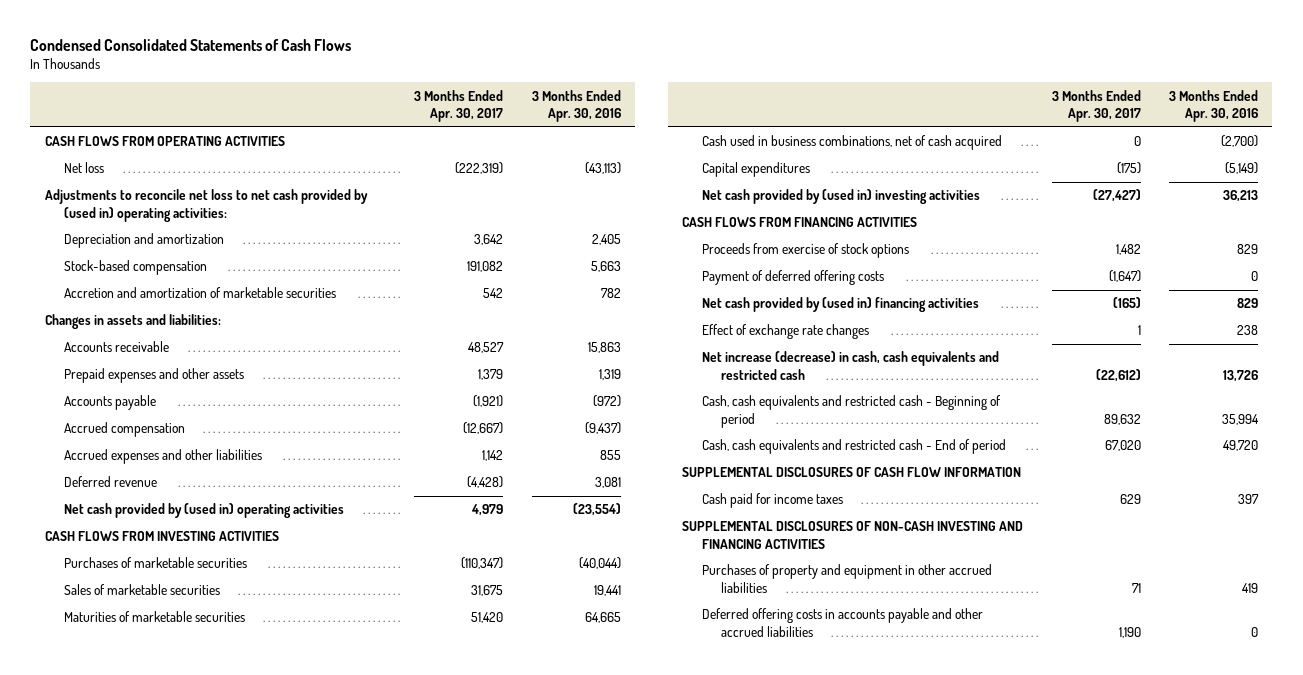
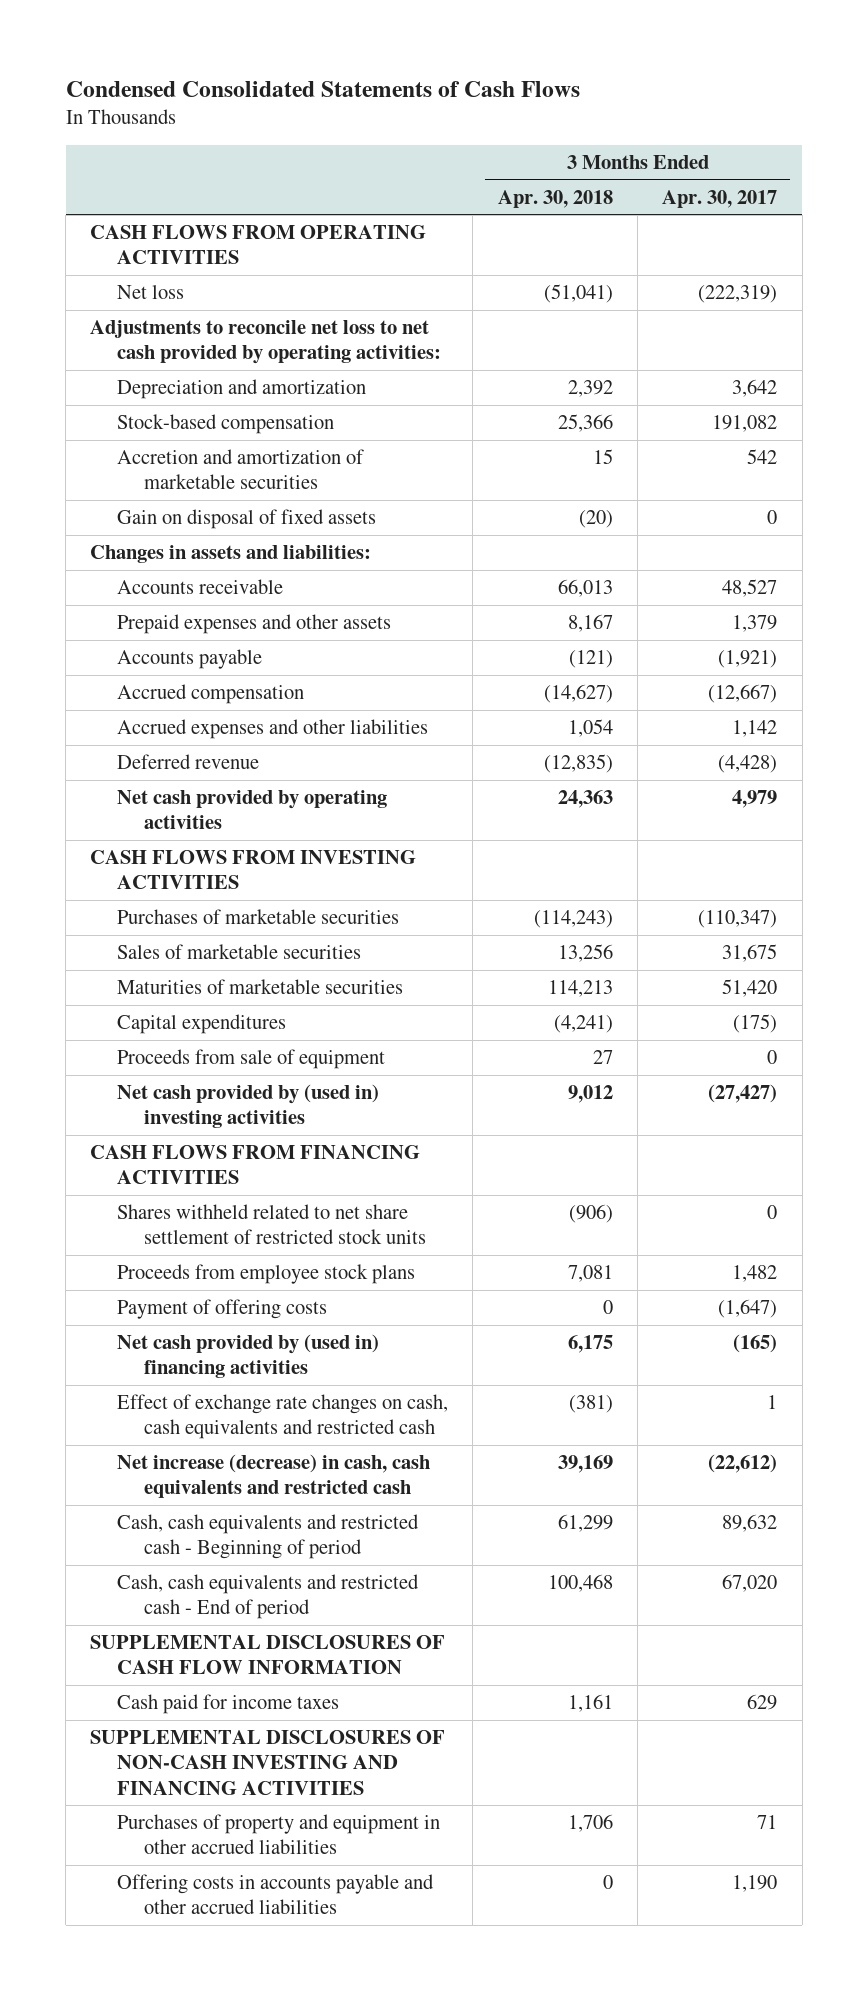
- | 3 Months Ended Apr. 30, 2017 | 3 Months Ended Apr. 30, 2016
+ | 3 Months Ended Apr. 30, 2018 | 3 Months Ended Apr. 30, 2017
- Adjustments to reconcile net loss to net cash provided by (used in) operating activities:
+ Adjustments to reconcile net loss to net cash provided by operating activities:
+ Gain on disposal of fixed assets | (20) | 0
- Net cash provided by (used in) operating activities | 4,979 | (23,554)
+ Net cash provided by operating activities | 24,363 | 4,979
- Cash used in business combinations, net of cash acquired | 0 | (2,700)
+ Proceeds from sale of equipment | 27 | 0
- Proceeds from exercise of stock options | 1,482 | 829
- Payment of deferred offering costs | (1,647) | 0
+ Shares withheld related to net share settlement of restricted stock units | (906) | 0
+ Proceeds from employee stock plans | 7,081 | 1,482
+ Payment of offering costs | 0 | (1,647)
- Effect of exchange rate changes | 1 | 238
+ Effect of exchange rate changes on cash, cash equivalents and restricted cash | (381) | 1
- Deferred offering costs in accounts payable and other accrued liabilities | 1,190 | 0
+ Offering costs in accounts payable and other accrued liabilities | 0 | 1,190

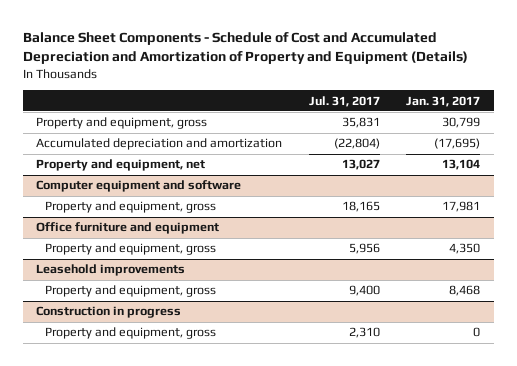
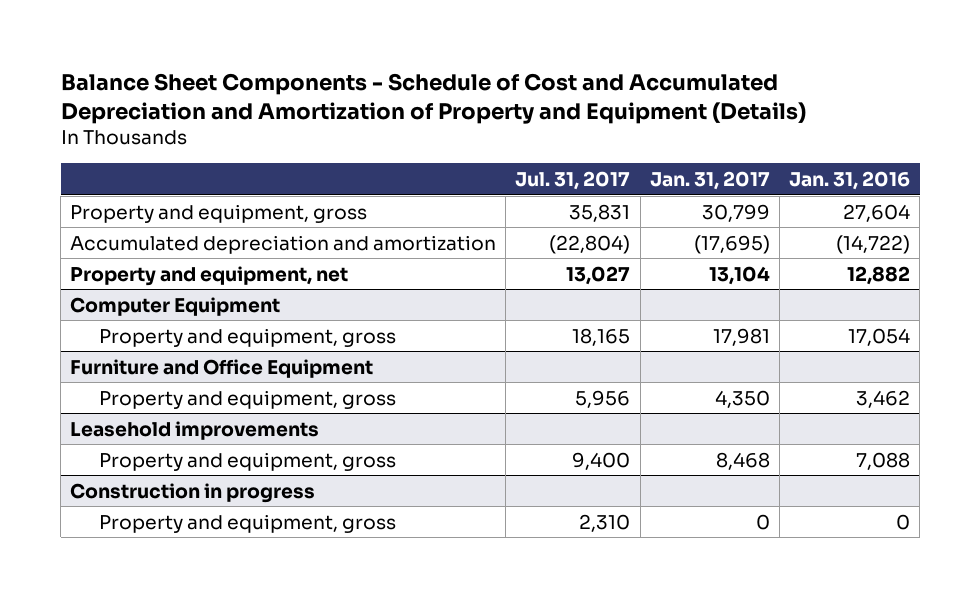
- | Jul. 31, 2017 | Jan. 31, 2017
+ | Jul. 31, 2017 | Jan. 31, 2017 | Jan. 31, 2016
- Computer equipment and software
+ Computer Equipment
- Office furniture and equipment
+ Furniture and Office Equipment

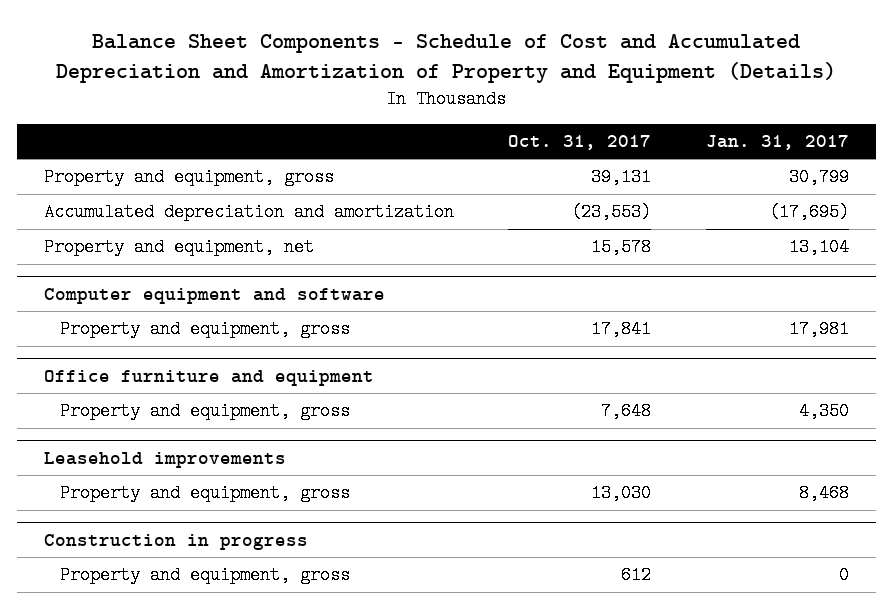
- | Jul. 31, 2017 | Jan. 31, 2017 | Jan. 31, 2016
+ | Oct. 31, 2017 | Jan. 31, 2017
- Computer Equipment
+ Computer equipment and software
- Furniture and Office Equipment
+ Office furniture and equipment

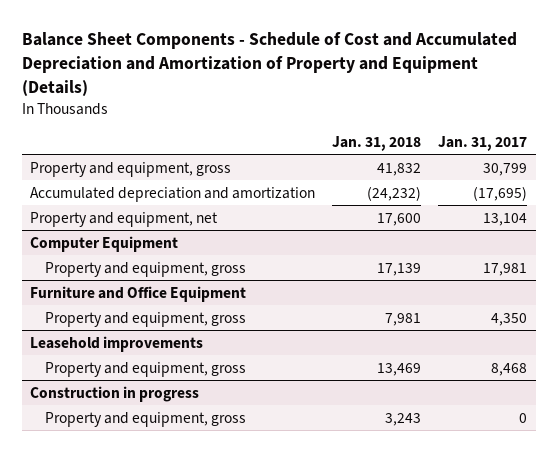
- | Oct. 31, 2017 | Jan. 31, 2017
+ | Jan. 31, 2018 | Jan. 31, 2017
- Computer equipment and software
+ Computer Equipment
- Office furniture and equipment
+ Furniture and Office Equipment

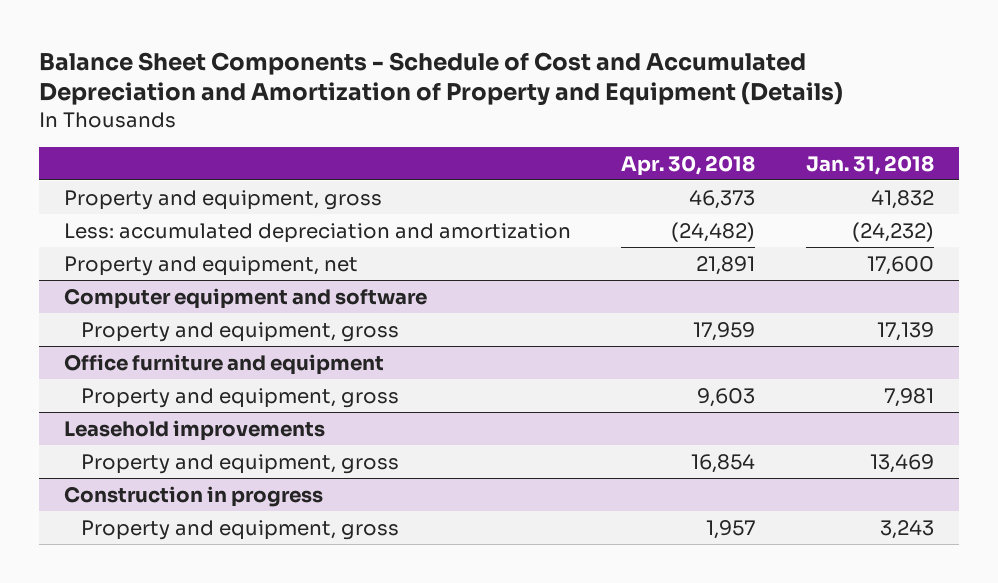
- | Jan. 31, 2018 | Jan. 31, 2017
+ | Apr. 30, 2018 | Jan. 31, 2018
- Accumulated depreciation and amortization | (24,232) | (17,695)
+ Less: accumulated depreciation and amortization | (24,482) | (24,232)
- Computer Equipment
+ Computer equipment and software
- Furniture and Office Equipment
+ Office furniture and equipment

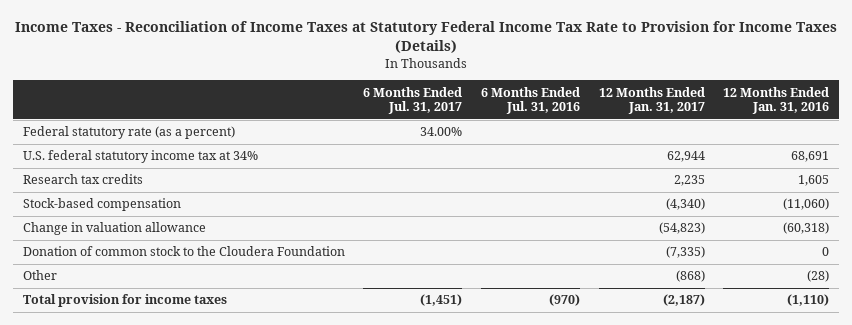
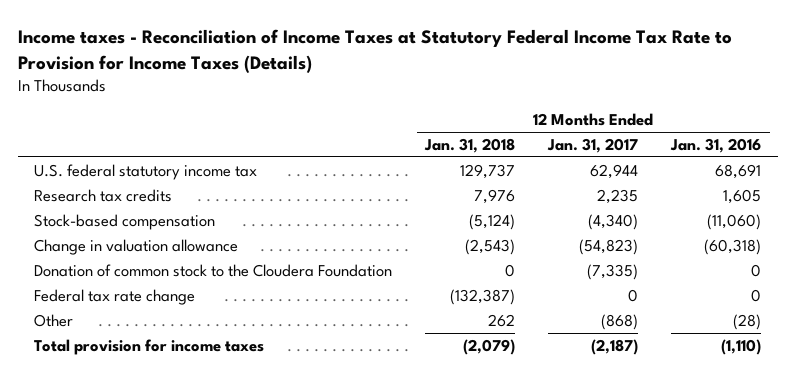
- Income Taxes - Reconciliation of Income Taxes at Statutory Federal Income Tax Rate to Provision for Income Taxes (Details)
+ Income taxes - Reconciliation of Income Taxes at Statutory Federal Income Tax Rate to Provision for Income Taxes (Details)
- | 6 Months Ended Jul. 31, 2017 | 6 Months Ended Jul. 31, 2016 | 12 Months Ended Jan. 31, 2017 | 12 Months Ended Jan. 31, 2016
+ | 12 Months Ended Jan. 31, 2018 | 12 Months Ended Jan. 31, 2017 | 12 Months Ended Jan. 31, 2016
- Federal statutory rate (as a percent) | 34.00% | | |
- U.S. federal statutory income tax at 34% | | | 62,944 | 68,691
+ U.S. federal statutory income tax | 129,737 | 62,944 | 68,691
+ Federal tax rate change | (132,387) | 0 | 0

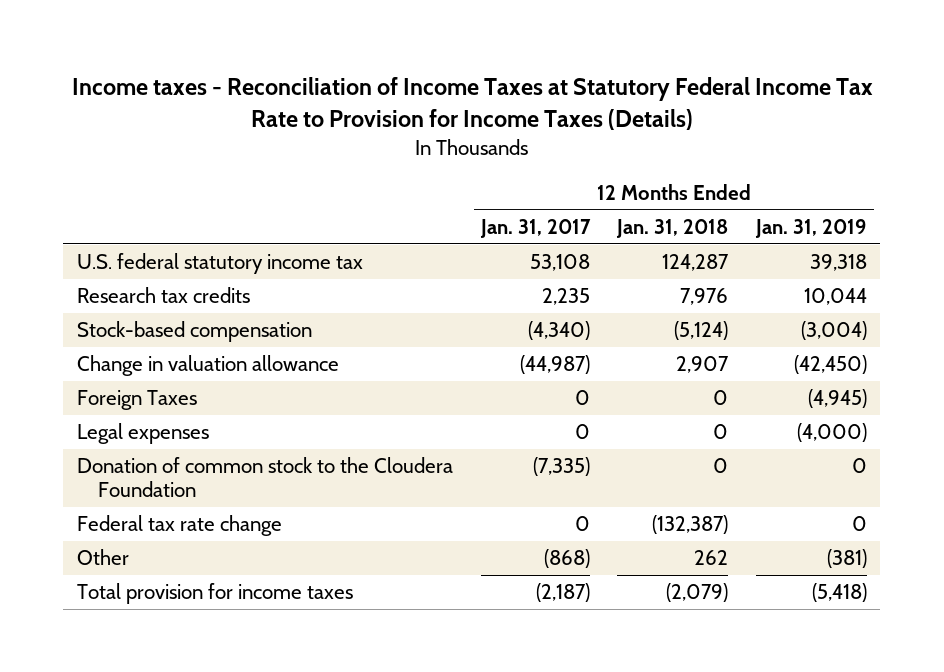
- | 12 Months Ended Jan. 31, 2018 | 12 Months Ended Jan. 31, 2017 | 12 Months Ended Jan. 31, 2016
+ | 12 Months Ended Jan. 31, 2017 | 12 Months Ended Jan. 31, 2018 | 12 Months Ended Jan. 31, 2019
- U.S. federal statutory income tax | 129,737 | 62,944 | 68,691
+ U.S. federal statutory income tax | 53,108 | 124,287 | 39,318
- Change in valuation allowance | (2,543) | (54,823) | (60,318)
+ Change in valuation allowance | (44,987) | 2,907 | (42,450)
+ Foreign Taxes | 0 | 0 | (4,945)
+ Legal expenses | 0 | 0 | (4,000)

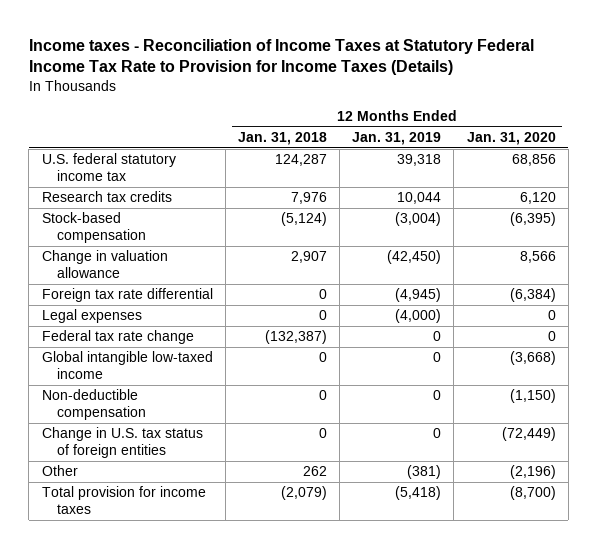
- | 12 Months Ended Jan. 31, 2017 | 12 Months Ended Jan. 31, 2018 | 12 Months Ended Jan. 31, 2019
+ | 12 Months Ended Jan. 31, 2018 | 12 Months Ended Jan. 31, 2019 | 12 Months Ended Jan. 31, 2020
- Foreign Taxes | 0 | 0 | (4,945)
+ Foreign tax rate differential | 0 | (4,945) | (6,384)
- Donation of common stock to the Cloudera Foundation | (7,335) | 0 | 0
+ Global intangible low-taxed income | 0 | 0 | (3,668)
+ Non-deductible compensation | 0 | 0 | (1,150)
+ Change in U.S. tax status of foreign entities | 0 | 0 | (72,449)

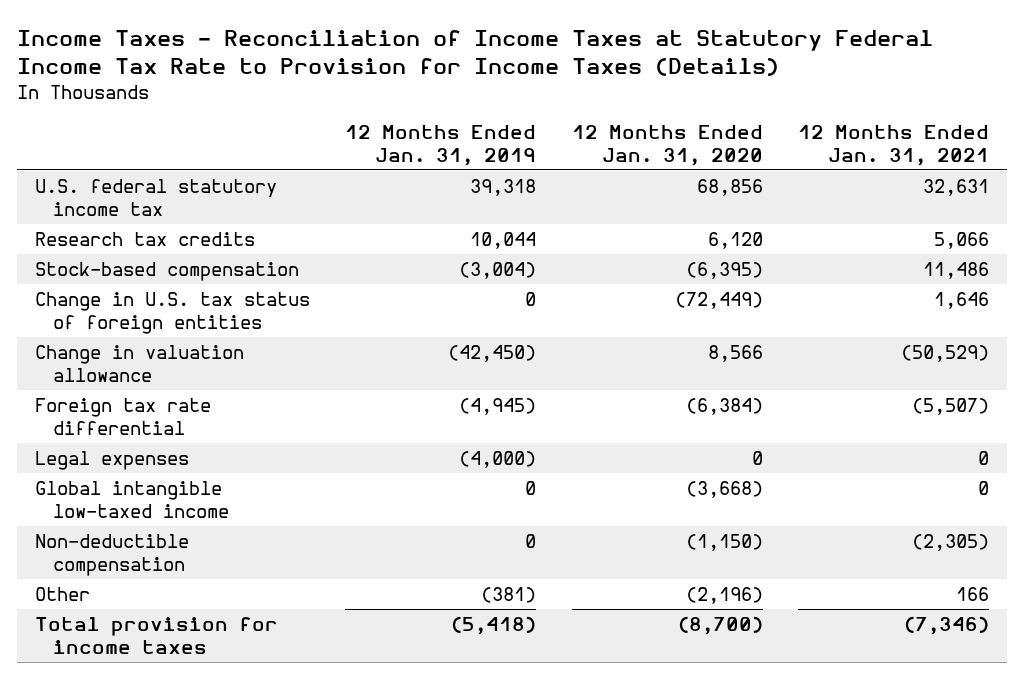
- Income taxes - Reconciliation of Income Taxes at Statutory Federal Income Tax Rate to Provision for Income Taxes (Details)
+ Income Taxes - Reconciliation of Income Taxes at Statutory Federal Income Tax Rate to Provision for Income Taxes (Details)
- | 12 Months Ended Jan. 31, 2018 | 12 Months Ended Jan. 31, 2019 | 12 Months Ended Jan. 31, 2020
+ | 12 Months Ended Jan. 31, 2019 | 12 Months Ended Jan. 31, 2020 | 12 Months Ended Jan. 31, 2021
moved up: Change in U.S. tax status of foreign entities | 0 | (72,449) | 1,646
- Federal tax rate change | (132,387) | 0 | 0

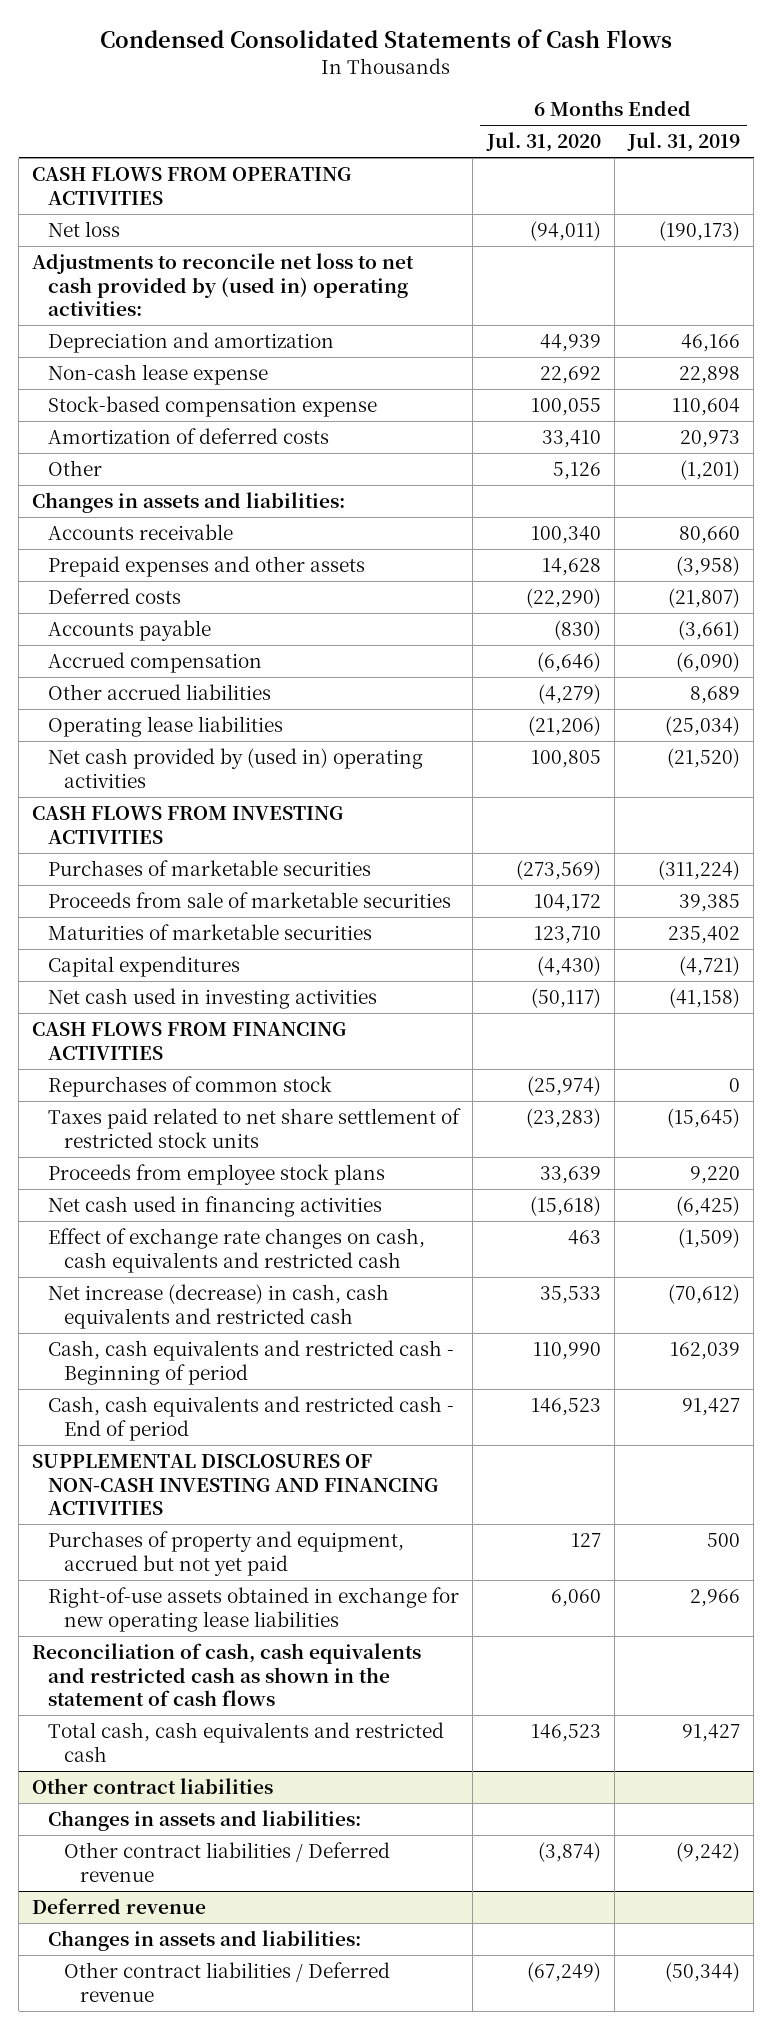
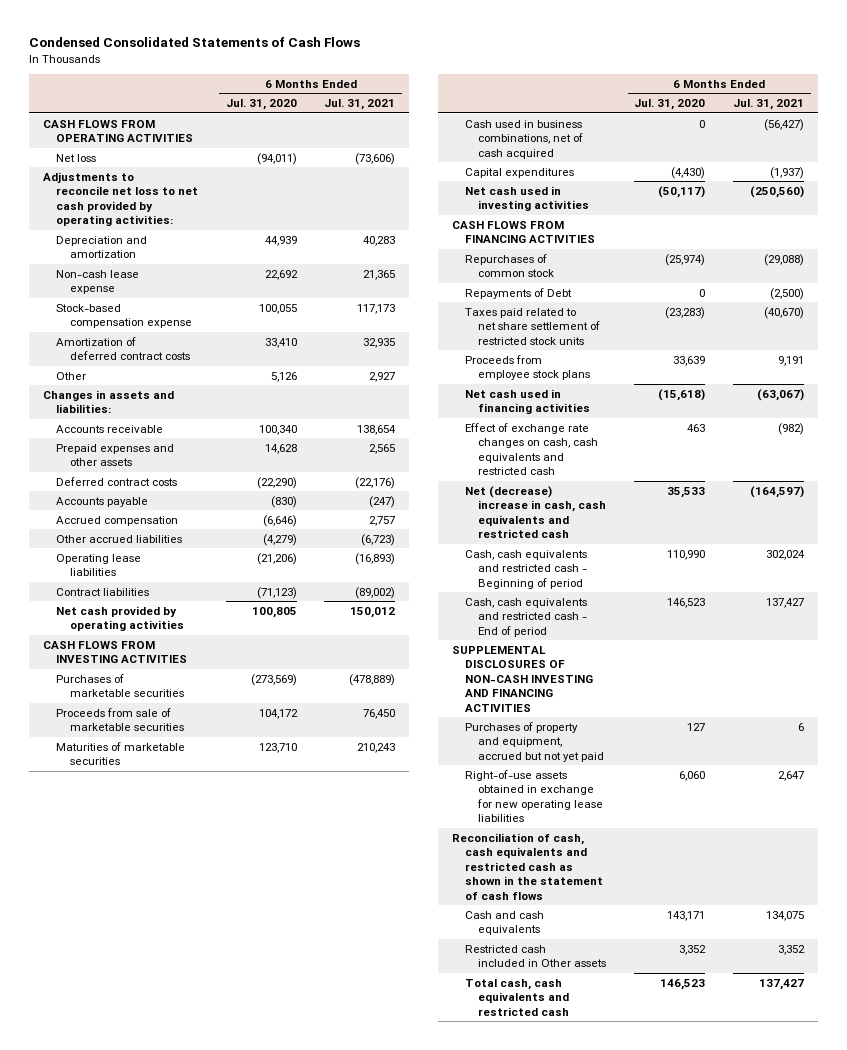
- | 6 Months Ended Jul. 31, 2020 | 6 Months Ended Jul. 31, 2019
+ | 6 Months Ended Jul. 31, 2020 | 6 Months Ended Jul. 31, 2021
- Adjustments to reconcile net loss to net cash provided by (used in) operating activities:
+ Adjustments to reconcile net loss to net cash provided by operating activities:
- Amortization of deferred costs | 33,410 | 20,973
+ Amortization of deferred contract costs | 33,410 | 32,935
- Deferred costs | (22,290) | (21,807)
+ Deferred contract costs | (22,290) | (22,176)
- Net cash provided by (used in) operating activities | 100,805 | (21,520)
+ Contract liabilities | (71,123) | (89,002)
+ Net cash provided by operating activities | 100,805 | 150,012
+ Cash used in business combinations, net of cash acquired | 0 | (56,427)
+ Repayments of Debt | 0 | (2,500)
- Net increase (decrease) in cash, cash equivalents and restricted cash | 35,533 | (70,612)
+ Net (decrease) increase in cash, cash equivalents and restricted cash | 35,533 | (164,597)
+ Cash and cash equivalents | 143,171 | 134,075
+ Restricted cash included in Other assets | 3,352 | 3,352
- Other contract liabilities
- Changes in assets and liabilities:
- Other contract liabilities / Deferred revenue | (3,874) | (9,242)
- Deferred revenue
- Changes in assets and liabilities:
- Other contract liabilities / Deferred revenue | (67,249) | (50,344)

